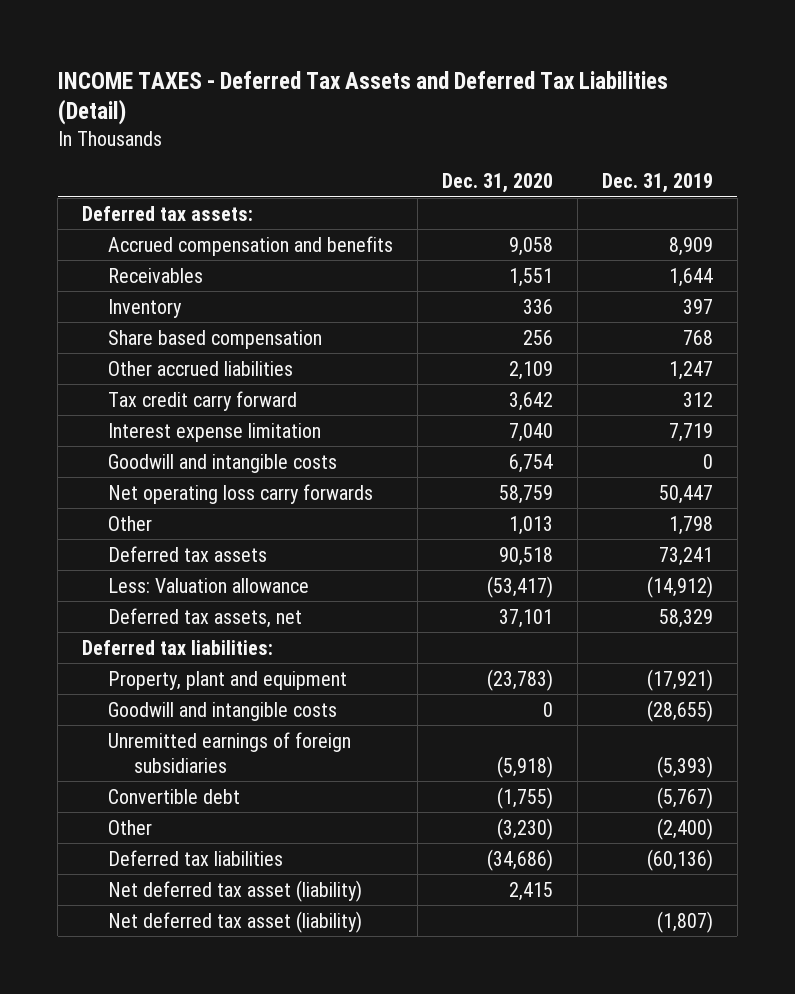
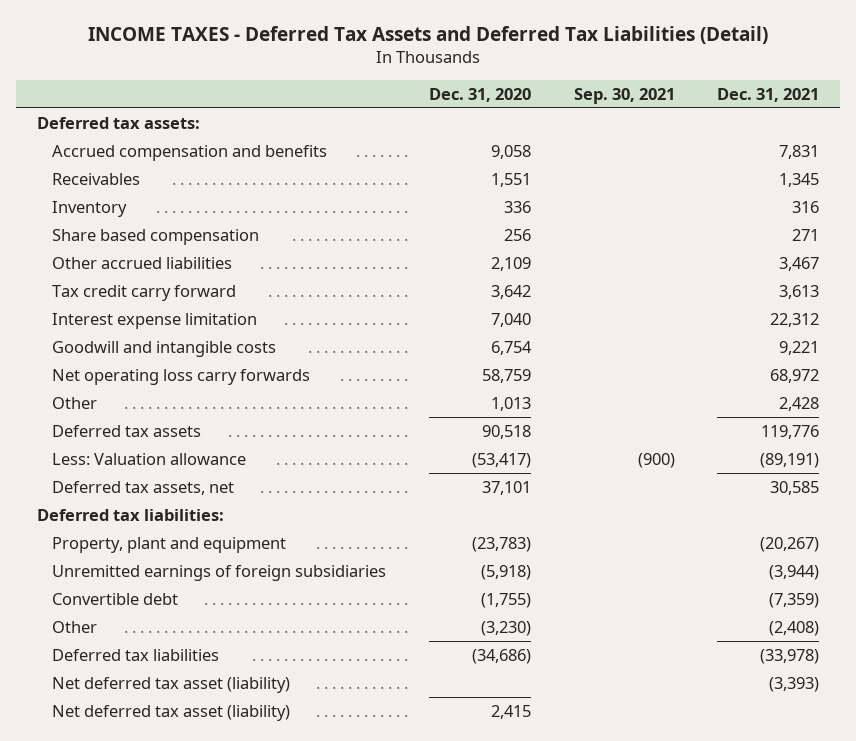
- | Dec. 31, 2020 | Dec. 31, 2019
+ | Dec. 31, 2020 | Sep. 30, 2021 | Dec. 31, 2021
- Goodwill and intangible costs | 0 | (28,655)
moved down: Net deferred tax asset (liability) | 2,415 | |

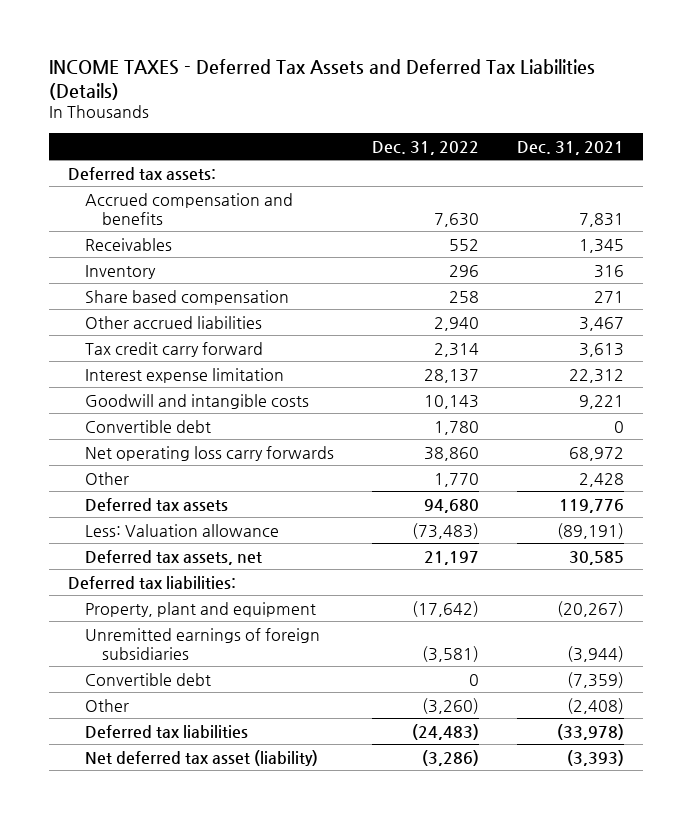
- INCOME TAXES - Deferred Tax Assets and Deferred Tax Liabilities (Detail)
+ INCOME TAXES - Deferred Tax Assets and Deferred Tax Liabilities (Details)
- | Dec. 31, 2020 | Sep. 30, 2021 | Dec. 31, 2021
+ | Dec. 31, 2022 | Dec. 31, 2021
+ Convertible debt | 1,780 | 0
- Net deferred tax asset (liability) | 2,415 | |

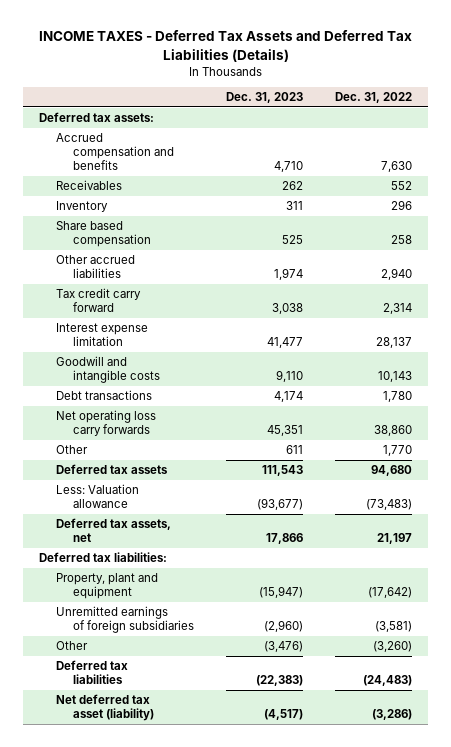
- | Dec. 31, 2022 | Dec. 31, 2021
+ | Dec. 31, 2023 | Dec. 31, 2022
- Convertible debt | 1,780 | 0
+ Debt transactions | 4,174 | 1,780
- Convertible debt | 0 | (7,359)

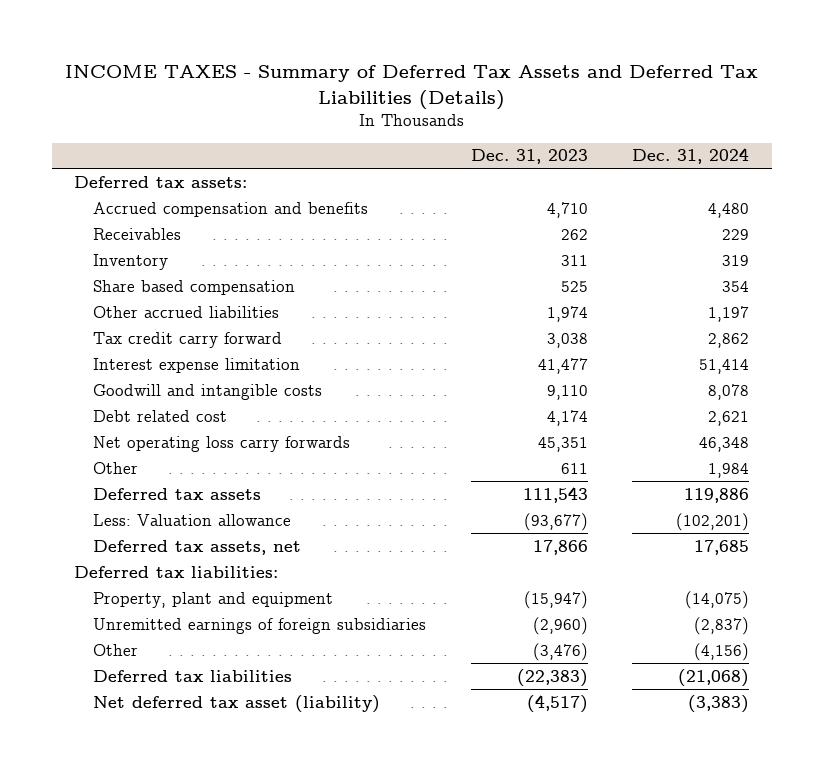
- INCOME TAXES - Deferred Tax Assets and Deferred Tax Liabilities (Details)
+ INCOME TAXES - Summary of Deferred Tax Assets and Deferred Tax Liabilities (Details)
- | Dec. 31, 2023 | Dec. 31, 2022
+ | Dec. 31, 2023 | Dec. 31, 2024
- Debt transactions | 4,174 | 1,780
+ Debt related cost | 4,174 | 2,621

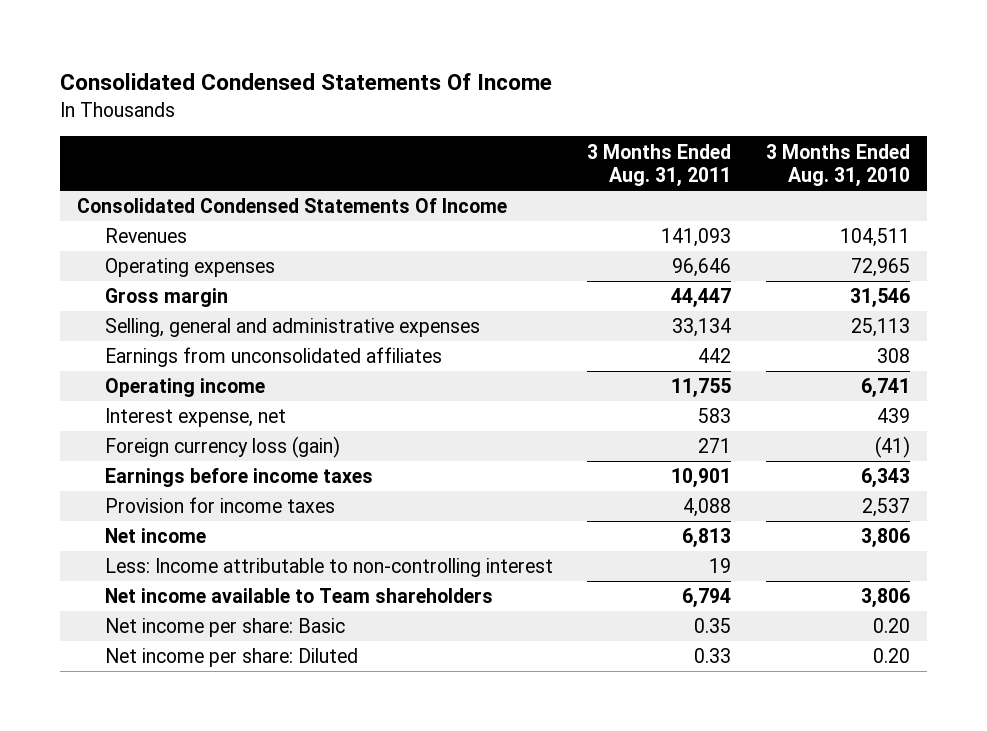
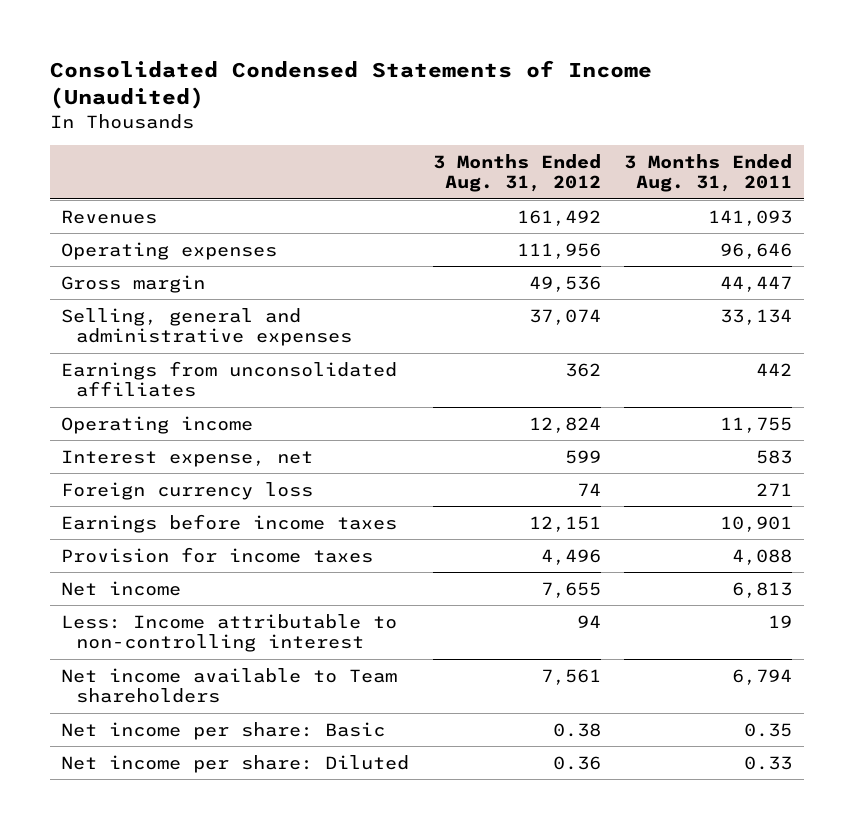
- Consolidated Condensed Statements Of Income
+ Consolidated Condensed Statements of Income (Unaudited)
- | 3 Months Ended Aug. 31, 2011 | 3 Months Ended Aug. 31, 2010
+ | 3 Months Ended Aug. 31, 2012 | 3 Months Ended Aug. 31, 2011
- Consolidated Condensed Statements Of Income
- Foreign currency loss (gain) | 271 | (41)
+ Foreign currency loss | 74 | 271

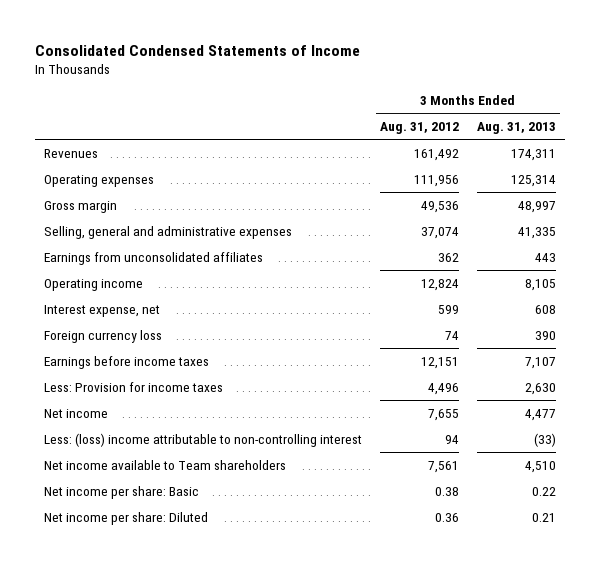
- Consolidated Condensed Statements of Income (Unaudited)
+ Consolidated Condensed Statements of Income
- | 3 Months Ended Aug. 31, 2012 | 3 Months Ended Aug. 31, 2011
+ | 3 Months Ended Aug. 31, 2012 | 3 Months Ended Aug. 31, 2013
- Provision for income taxes | 4,496 | 4,088
+ Less: Provision for income taxes | 4,496 | 2,630
- Less: Income attributable to non-controlling interest | 94 | 19
+ Less: (loss) income attributable to non-controlling interest | 94 | (33)

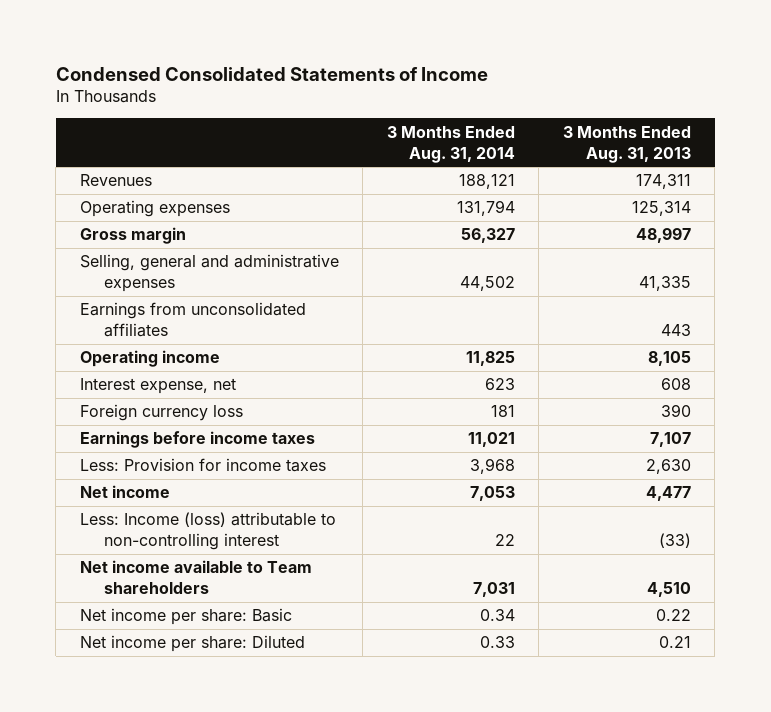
- Consolidated Condensed Statements of Income
+ Condensed Consolidated Statements of Income
- | 3 Months Ended Aug. 31, 2012 | 3 Months Ended Aug. 31, 2013
+ | 3 Months Ended Aug. 31, 2014 | 3 Months Ended Aug. 31, 2013
- Less: (loss) income attributable to non-controlling interest | 94 | (33)
+ Less: Income (loss) attributable to non-controlling interest | 22 | (33)

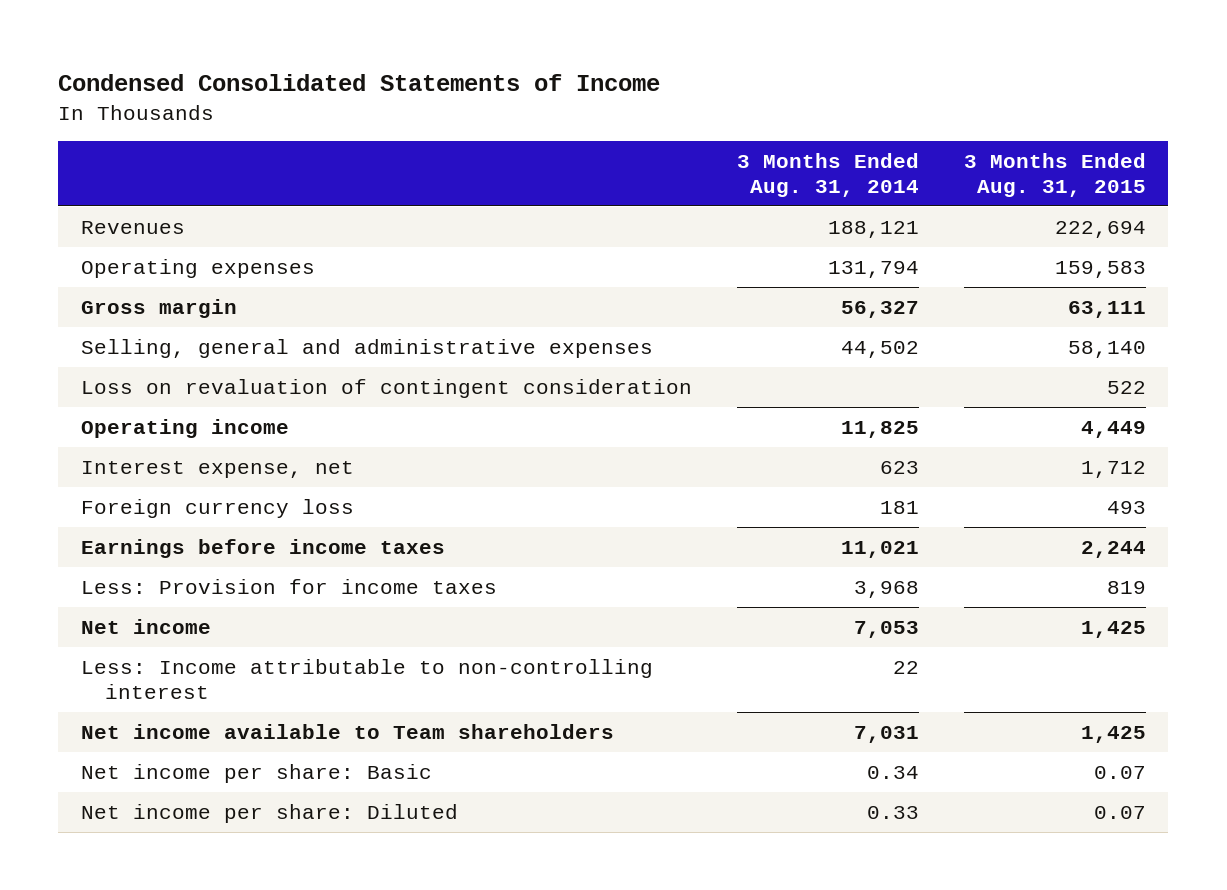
- | 3 Months Ended Aug. 31, 2014 | 3 Months Ended Aug. 31, 2013
+ | 3 Months Ended Aug. 31, 2014 | 3 Months Ended Aug. 31, 2015
- Earnings from unconsolidated affiliates | | 443
+ Loss on revaluation of contingent consideration | | 522
- Less: Income (loss) attributable to non-controlling interest | 22 | (33)
+ Less: Income attributable to non-controlling interest | 22 |

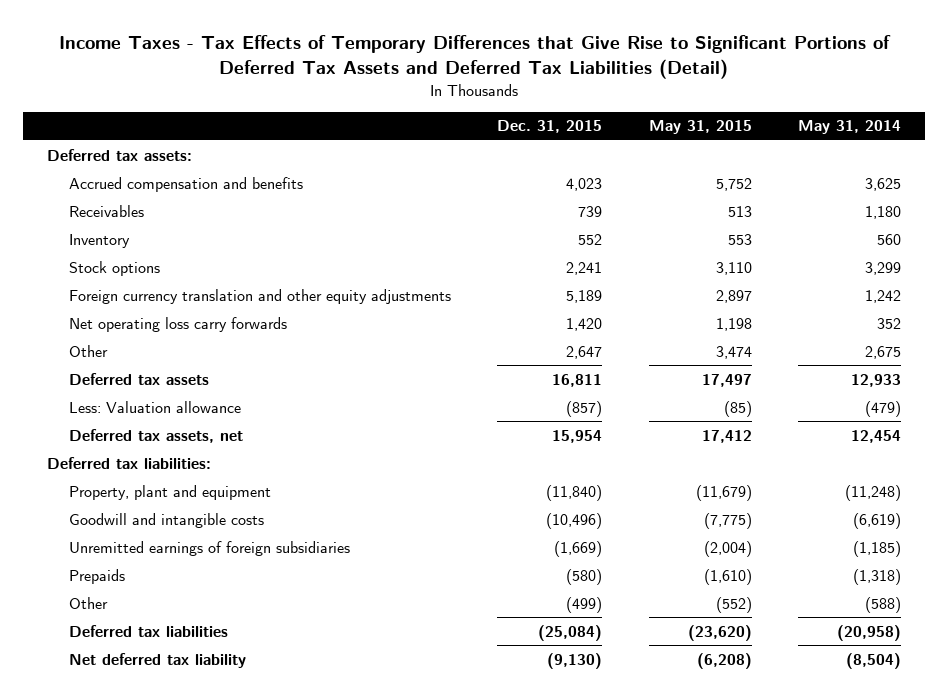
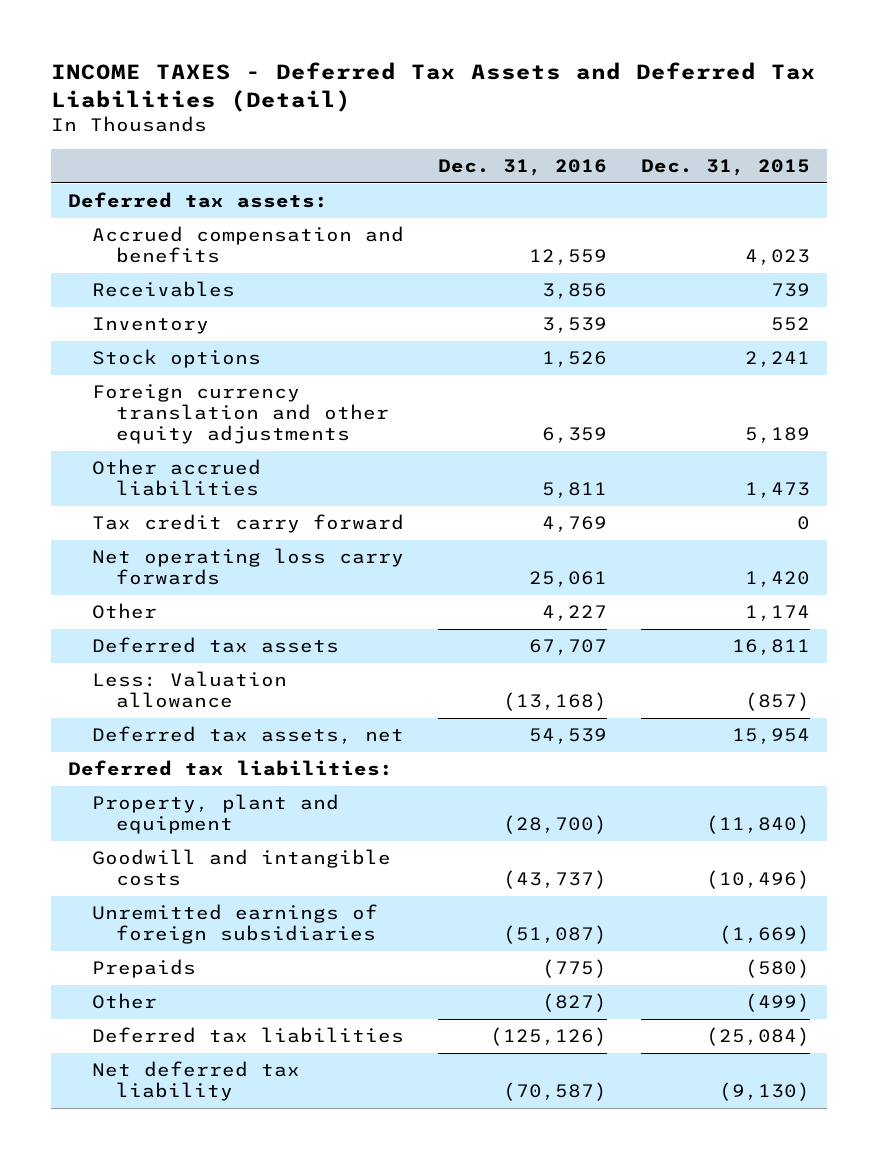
- Income Taxes - Tax Effects of Temporary Differences that Give Rise to Significant Portions of Deferred Tax Assets and Deferred Tax Liabilities (Detail)
+ INCOME TAXES - Deferred Tax Assets and Deferred Tax Liabilities (Detail)
- | Dec. 31, 2015 | May 31, 2015 | May 31, 2014
+ | Dec. 31, 2016 | Dec. 31, 2015
+ Other accrued liabilities | 5,811 | 1,473
+ Tax credit carry forward | 4,769 | 0
- Other | 2,647 | 3,474 | 2,675
+ Other | 4,227 | 1,174

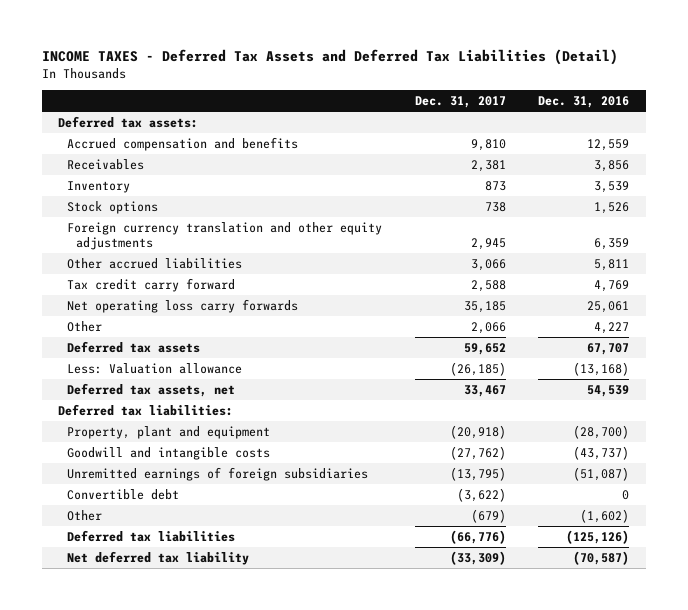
- | Dec. 31, 2016 | Dec. 31, 2015
+ | Dec. 31, 2017 | Dec. 31, 2016
- Prepaids | (775) | (580)
- Other | (827) | (499)
+ Convertible debt | (3,622) | 0
+ Other | (679) | (1,602)

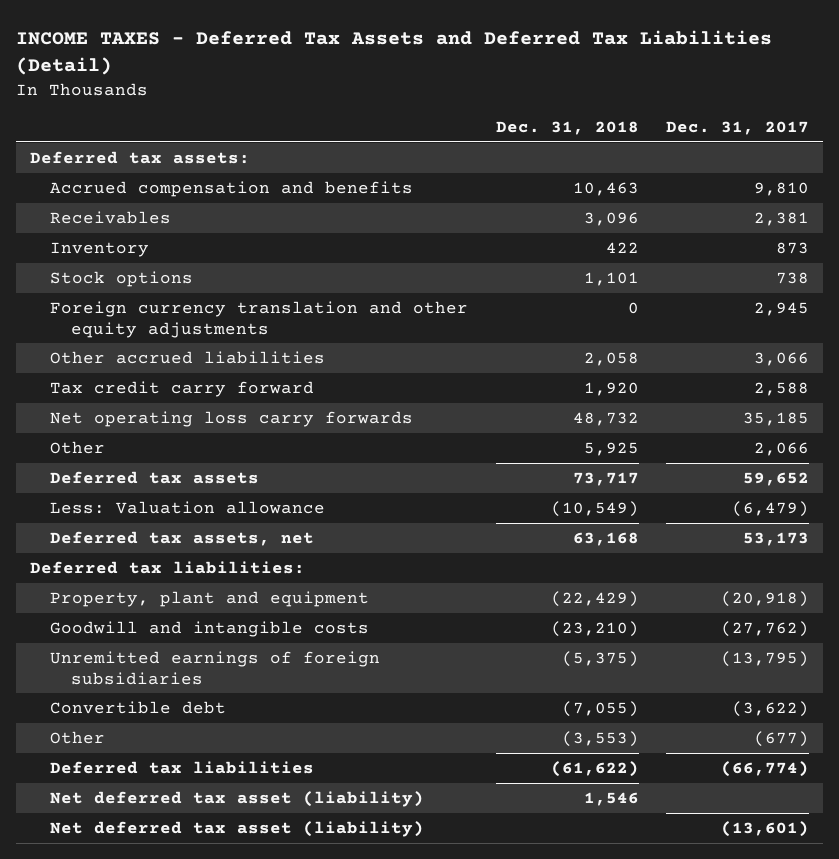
- | Dec. 31, 2017 | Dec. 31, 2016
+ | Dec. 31, 2018 | Dec. 31, 2017
- Less: Valuation allowance | (26,185) | (13,168)
- Deferred tax assets, net | 33,467 | 54,539
+ Less: Valuation allowance | (10,549) | (6,479)
+ Deferred tax assets, net | 63,168 | 53,173
- Other | (679) | (1,602)
- Deferred tax liabilities | (66,776) | (125,126)
- Net deferred tax liability | (33,309) | (70,587)
+ Other | (3,553) | (677)
+ Deferred tax liabilities | (61,622) | (66,774)
+ Net deferred tax asset (liability) | 1,546 |
+ Net deferred tax asset (liability) | | (13,601)

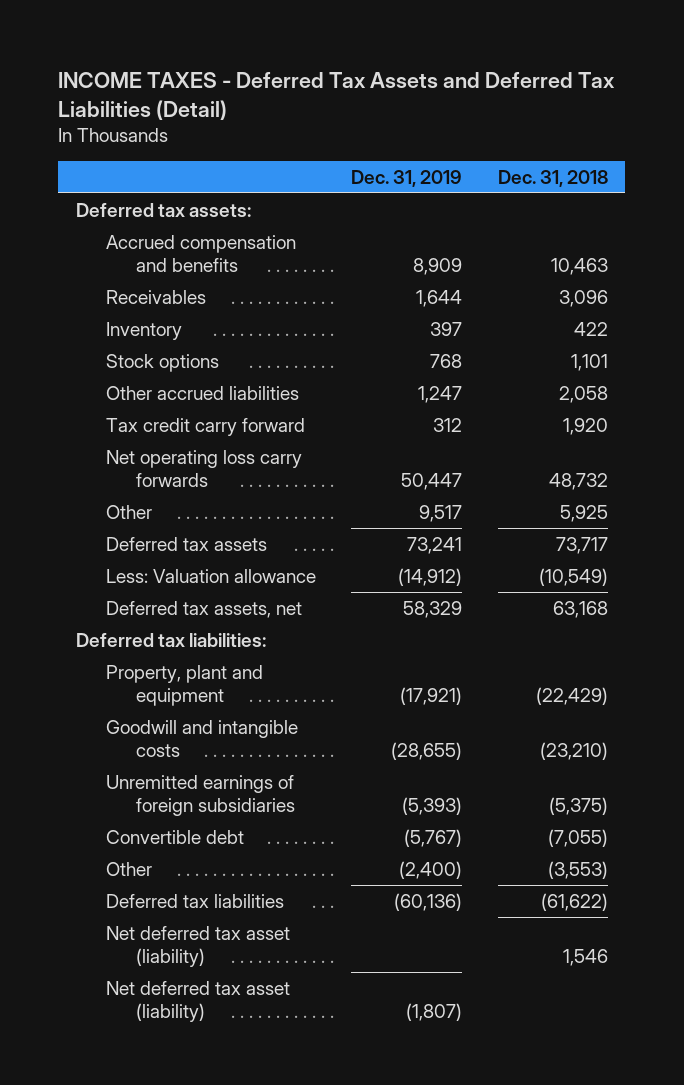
- | Dec. 31, 2018 | Dec. 31, 2017
+ | Dec. 31, 2019 | Dec. 31, 2018
- Foreign currency translation and other equity adjustments | 0 | 2,945

